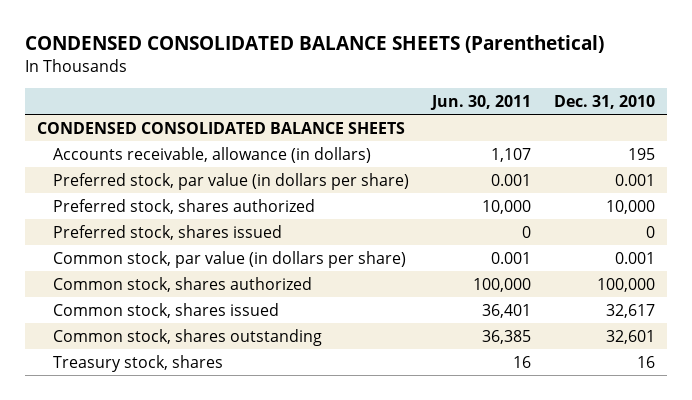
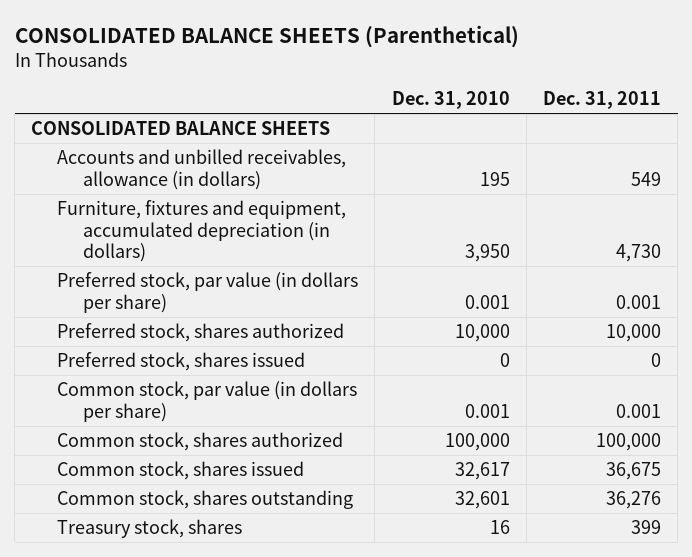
- CONDENSED CONSOLIDATED BALANCE SHEETS (Parenthetical)
+ CONSOLIDATED BALANCE SHEETS (Parenthetical)
- | Jun. 30, 2011 | Dec. 31, 2010
+ | Dec. 31, 2010 | Dec. 31, 2011
- CONDENSED CONSOLIDATED BALANCE SHEETS
- Accounts receivable, allowance (in dollars) | 1,107 | 195
+ CONSOLIDATED BALANCE SHEETS
+ Accounts and unbilled receivables, allowance (in dollars) | 195 | 549
+ Furniture, fixtures and equipment, accumulated depreciation (in dollars) | 3,950 | 4,730

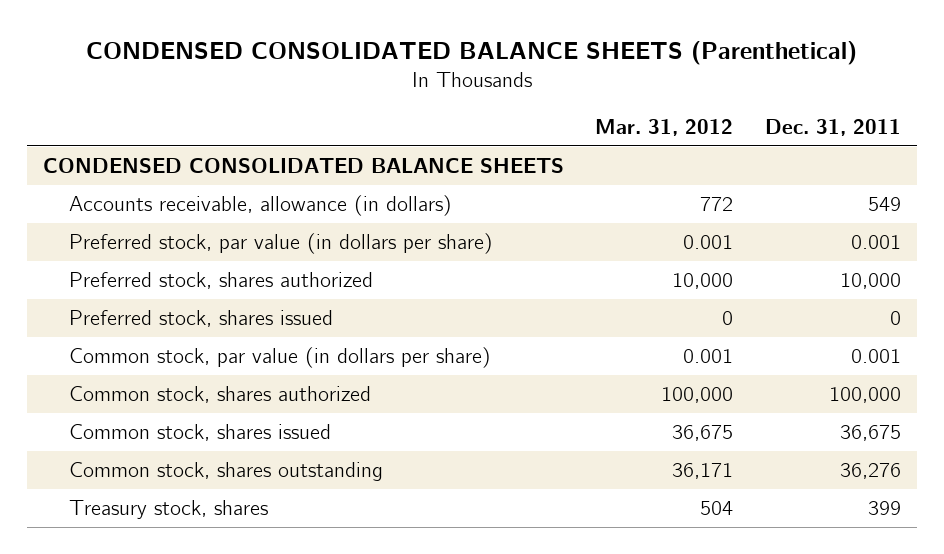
- CONSOLIDATED BALANCE SHEETS (Parenthetical)
+ CONDENSED CONSOLIDATED BALANCE SHEETS (Parenthetical)
- | Dec. 31, 2010 | Dec. 31, 2011
+ | Mar. 31, 2012 | Dec. 31, 2011
- CONSOLIDATED BALANCE SHEETS
- Accounts and unbilled receivables, allowance (in dollars) | 195 | 549
- Furniture, fixtures and equipment, accumulated depreciation (in dollars) | 3,950 | 4,730
+ CONDENSED CONSOLIDATED BALANCE SHEETS
+ Accounts receivable, allowance (in dollars) | 772 | 549

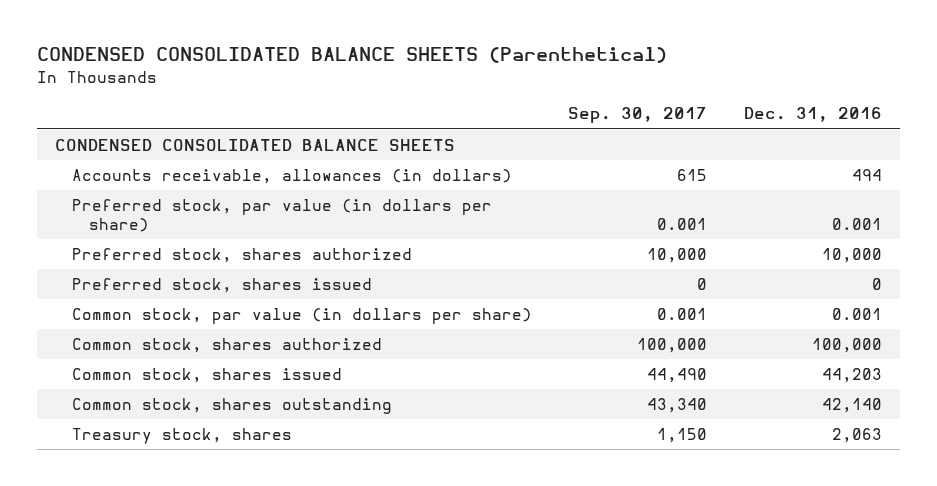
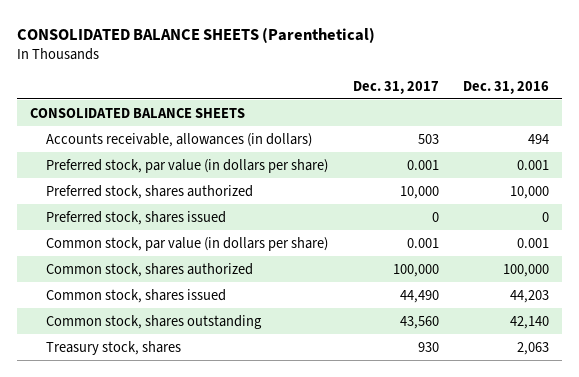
- CONDENSED CONSOLIDATED BALANCE SHEETS (Parenthetical)
+ CONSOLIDATED BALANCE SHEETS (Parenthetical)
- | Sep. 30, 2017 | Dec. 31, 2016
+ | Dec. 31, 2017 | Dec. 31, 2016
- CONDENSED CONSOLIDATED BALANCE SHEETS
+ CONSOLIDATED BALANCE SHEETS

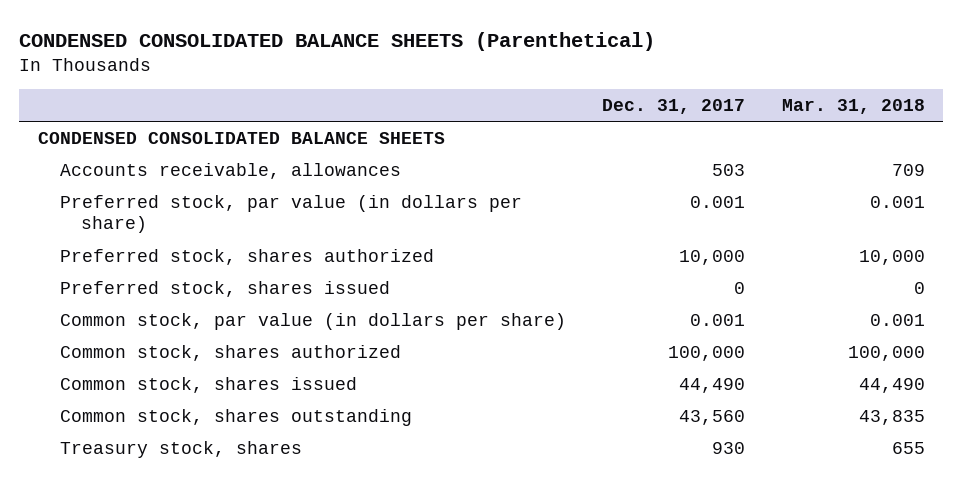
- CONSOLIDATED BALANCE SHEETS (Parenthetical)
+ CONDENSED CONSOLIDATED BALANCE SHEETS (Parenthetical)
- | Dec. 31, 2017 | Dec. 31, 2016
+ | Dec. 31, 2017 | Mar. 31, 2018
- CONSOLIDATED BALANCE SHEETS
- Accounts receivable, allowances (in dollars) | 503 | 494
+ CONDENSED CONSOLIDATED BALANCE SHEETS
+ Accounts receivable, allowances | 503 | 709

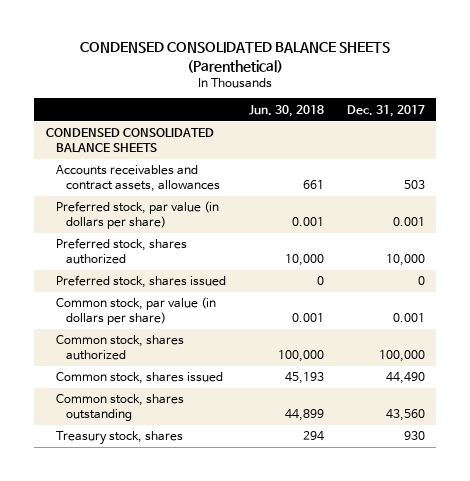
- | Dec. 31, 2017 | Mar. 31, 2018
+ | Jun. 30, 2018 | Dec. 31, 2017
- Accounts receivable, allowances | 503 | 709
+ Accounts receivables and contract assets, allowances | 661 | 503

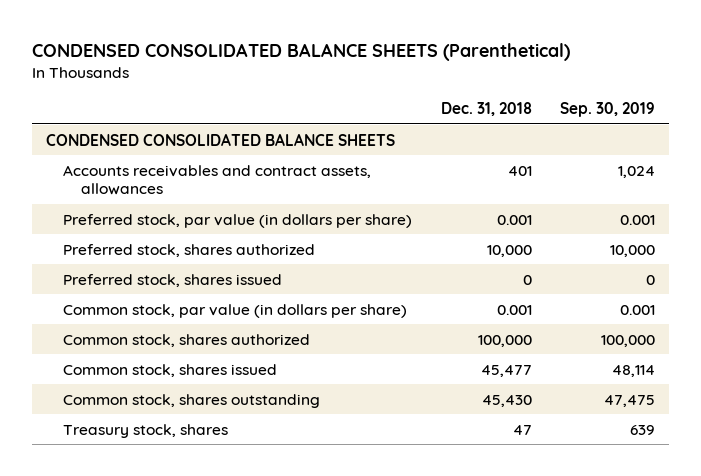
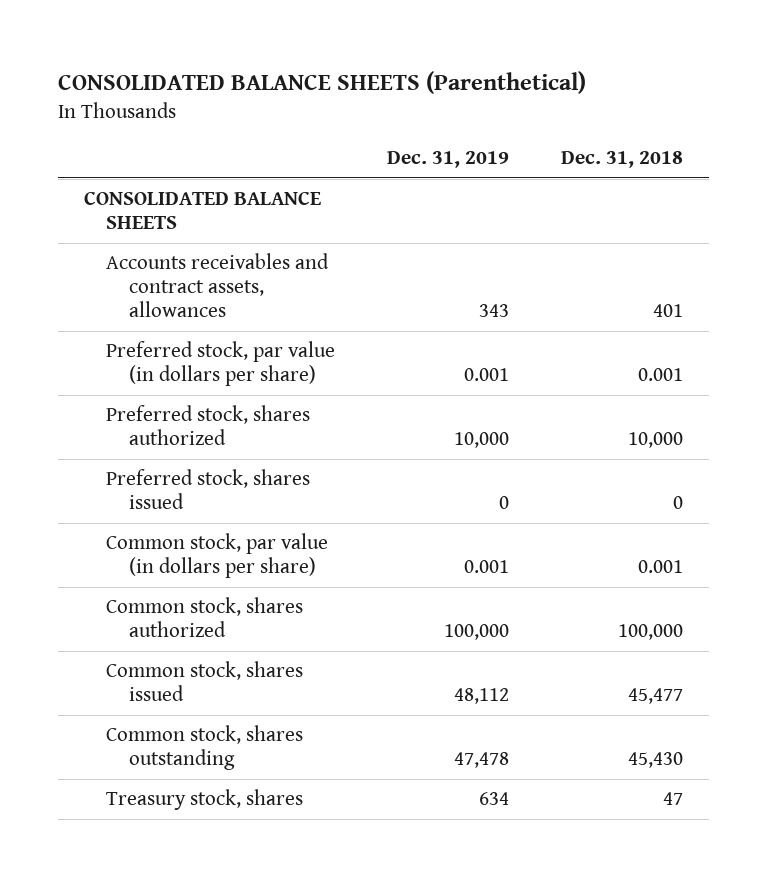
- CONDENSED CONSOLIDATED BALANCE SHEETS (Parenthetical)
+ CONSOLIDATED BALANCE SHEETS (Parenthetical)
- | Dec. 31, 2018 | Sep. 30, 2019
+ | Dec. 31, 2019 | Dec. 31, 2018
- CONDENSED CONSOLIDATED BALANCE SHEETS
+ CONSOLIDATED BALANCE SHEETS

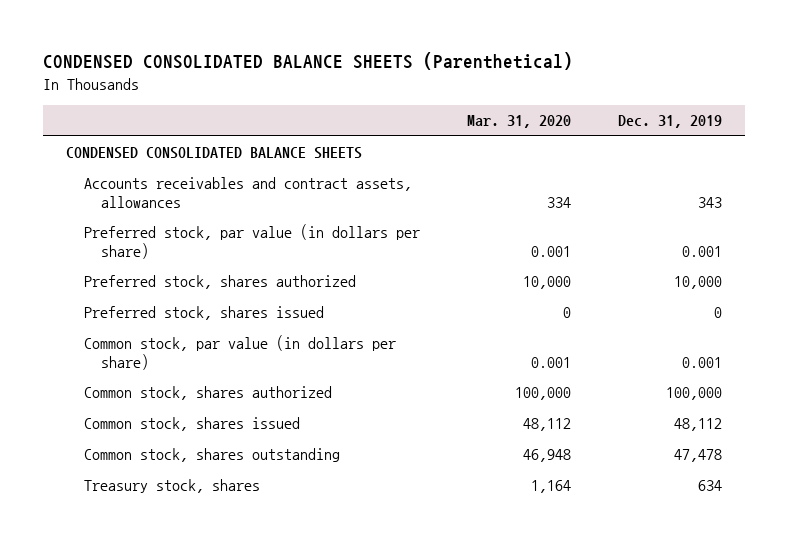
- CONSOLIDATED BALANCE SHEETS (Parenthetical)
+ CONDENSED CONSOLIDATED BALANCE SHEETS (Parenthetical)
- | Dec. 31, 2019 | Dec. 31, 2018
+ | Mar. 31, 2020 | Dec. 31, 2019
- CONSOLIDATED BALANCE SHEETS
+ CONDENSED CONSOLIDATED BALANCE SHEETS

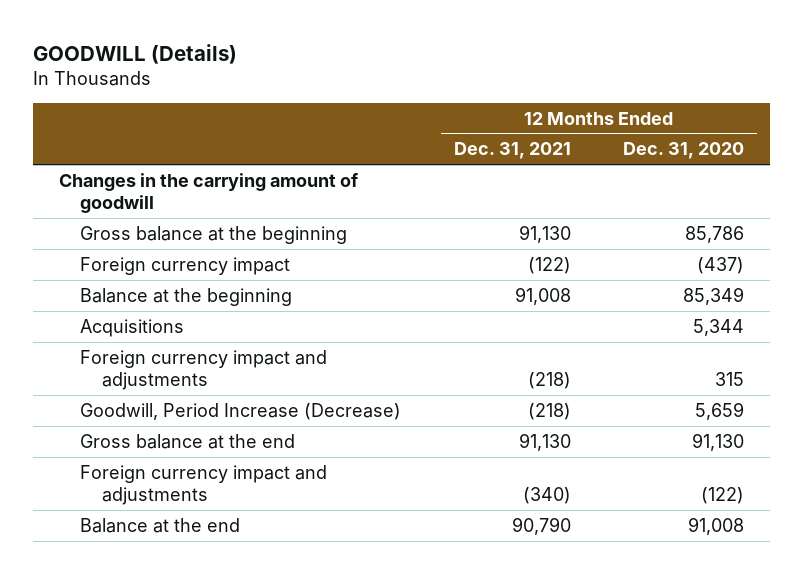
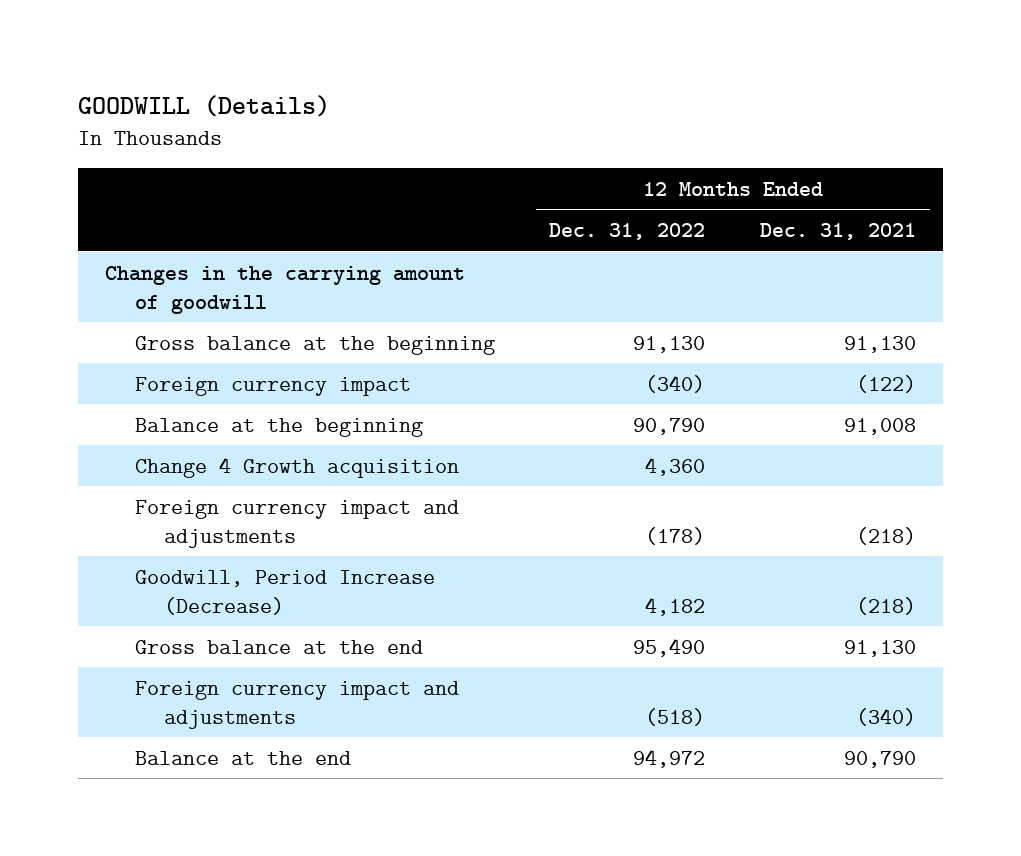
- | 12 Months Ended Dec. 31, 2021 | 12 Months Ended Dec. 31, 2020
+ | 12 Months Ended Dec. 31, 2022 | 12 Months Ended Dec. 31, 2021
- Acquisitions | | 5,344
+ Change 4 Growth acquisition | 4,360 |

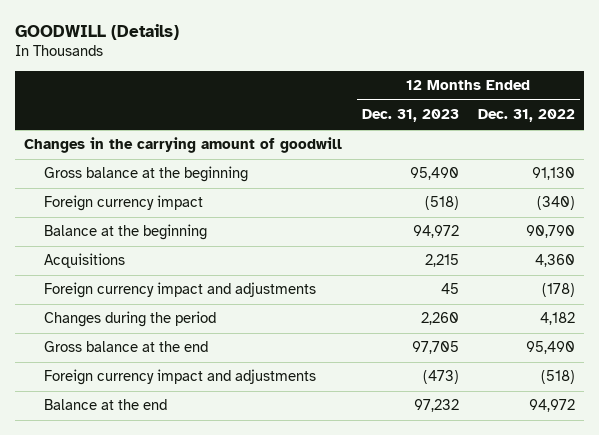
- | 12 Months Ended Dec. 31, 2022 | 12 Months Ended Dec. 31, 2021
+ | 12 Months Ended Dec. 31, 2023 | 12 Months Ended Dec. 31, 2022
- Change 4 Growth acquisition | 4,360 |
+ Acquisitions | 2,215 | 4,360
- Goodwill, Period Increase (Decrease) | 4,182 | (218)
+ Changes during the period | 2,260 | 4,182

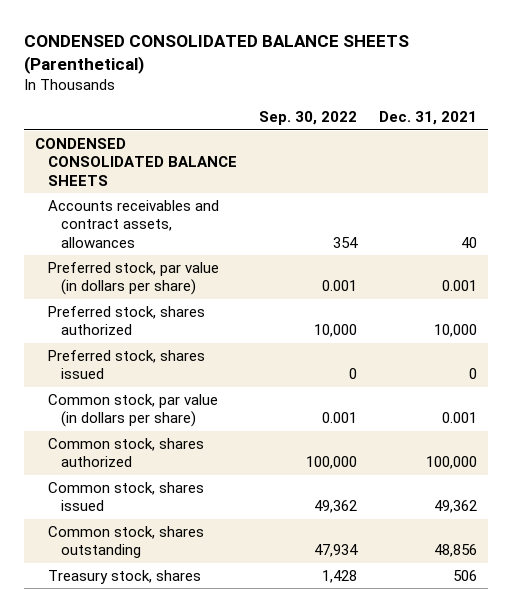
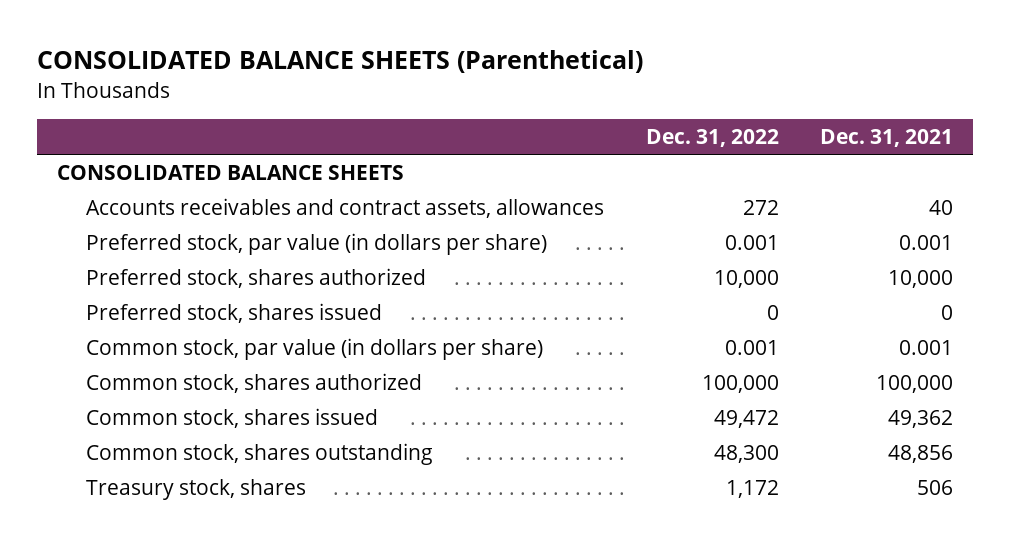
- CONDENSED CONSOLIDATED BALANCE SHEETS (Parenthetical)
+ CONSOLIDATED BALANCE SHEETS (Parenthetical)
- | Sep. 30, 2022 | Dec. 31, 2021
+ | Dec. 31, 2022 | Dec. 31, 2021
- CONDENSED CONSOLIDATED BALANCE SHEETS
+ CONSOLIDATED BALANCE SHEETS

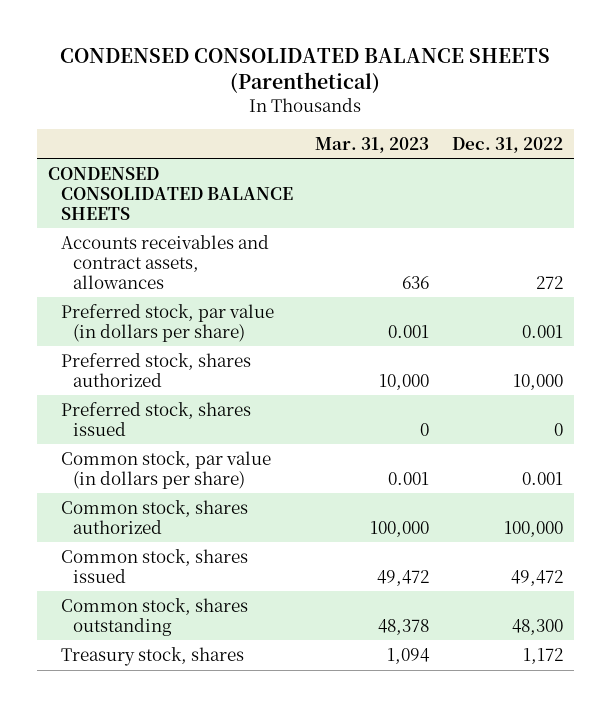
- CONSOLIDATED BALANCE SHEETS (Parenthetical)
+ CONDENSED CONSOLIDATED BALANCE SHEETS (Parenthetical)
- | Dec. 31, 2022 | Dec. 31, 2021
+ | Mar. 31, 2023 | Dec. 31, 2022
- CONSOLIDATED BALANCE SHEETS
+ CONDENSED CONSOLIDATED BALANCE SHEETS

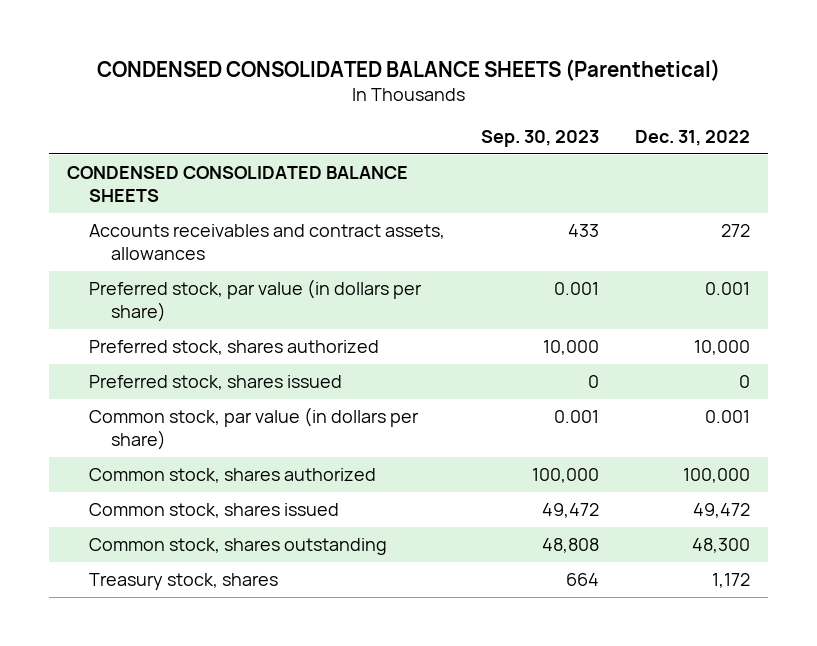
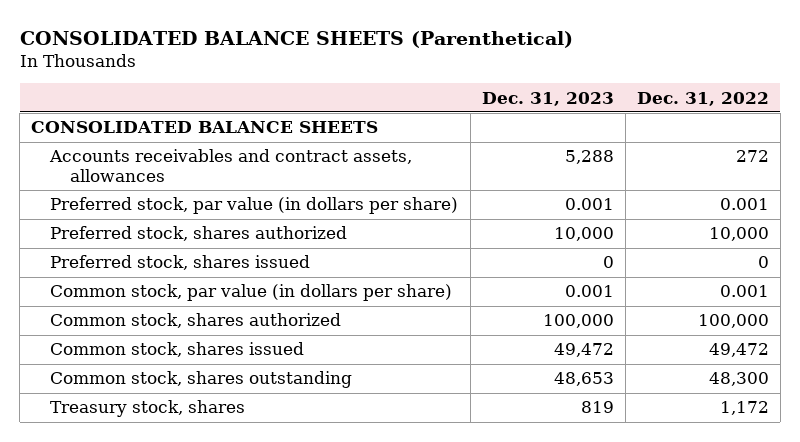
- CONDENSED CONSOLIDATED BALANCE SHEETS (Parenthetical)
+ CONSOLIDATED BALANCE SHEETS (Parenthetical)
- | Sep. 30, 2023 | Dec. 31, 2022
+ | Dec. 31, 2023 | Dec. 31, 2022
- CONDENSED CONSOLIDATED BALANCE SHEETS
+ CONSOLIDATED BALANCE SHEETS

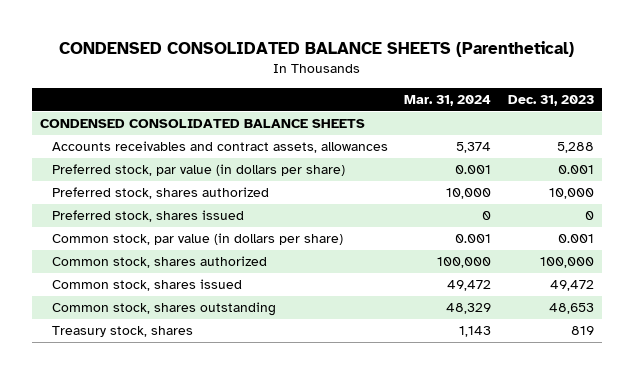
- CONSOLIDATED BALANCE SHEETS (Parenthetical)
+ CONDENSED CONSOLIDATED BALANCE SHEETS (Parenthetical)
- | Dec. 31, 2023 | Dec. 31, 2022
+ | Mar. 31, 2024 | Dec. 31, 2023
- CONSOLIDATED BALANCE SHEETS
+ CONDENSED CONSOLIDATED BALANCE SHEETS

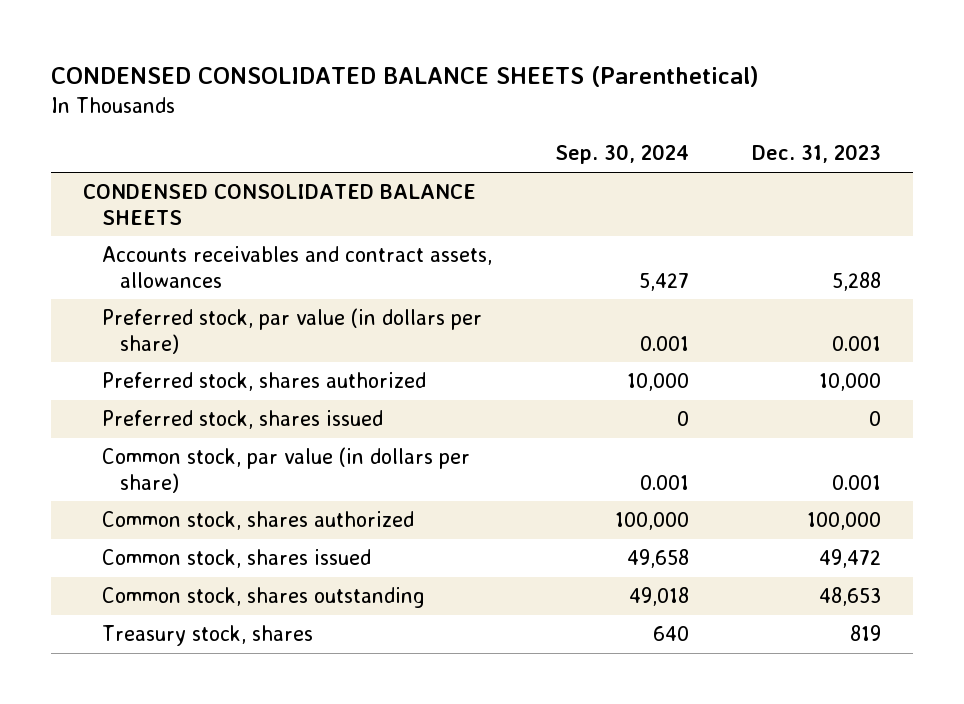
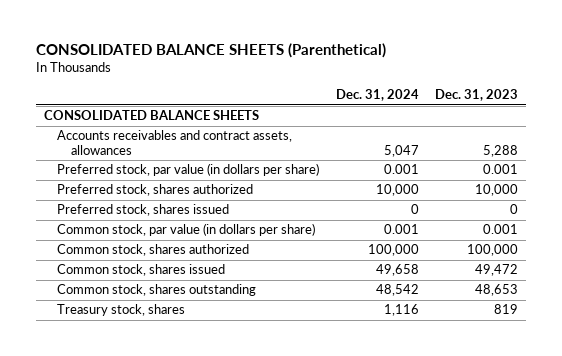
- CONDENSED CONSOLIDATED BALANCE SHEETS (Parenthetical)
+ CONSOLIDATED BALANCE SHEETS (Parenthetical)
- | Sep. 30, 2024 | Dec. 31, 2023
+ | Dec. 31, 2024 | Dec. 31, 2023
- CONDENSED CONSOLIDATED BALANCE SHEETS
+ CONSOLIDATED BALANCE SHEETS

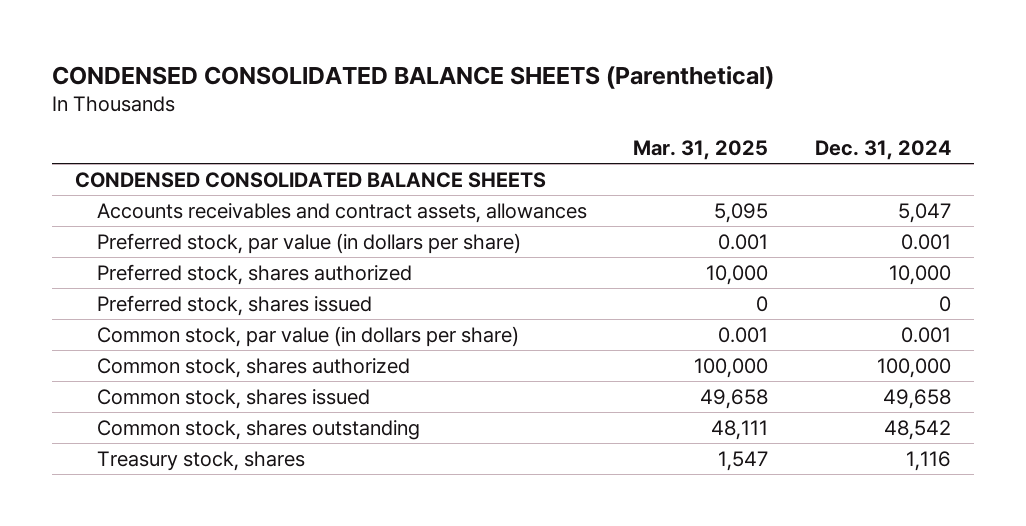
- CONSOLIDATED BALANCE SHEETS (Parenthetical)
+ CONDENSED CONSOLIDATED BALANCE SHEETS (Parenthetical)
- | Dec. 31, 2024 | Dec. 31, 2023
+ | Mar. 31, 2025 | Dec. 31, 2024
- CONSOLIDATED BALANCE SHEETS
+ CONDENSED CONSOLIDATED BALANCE SHEETS

